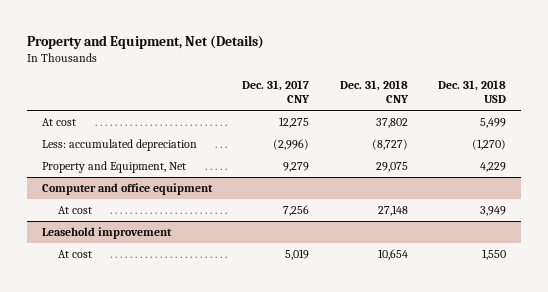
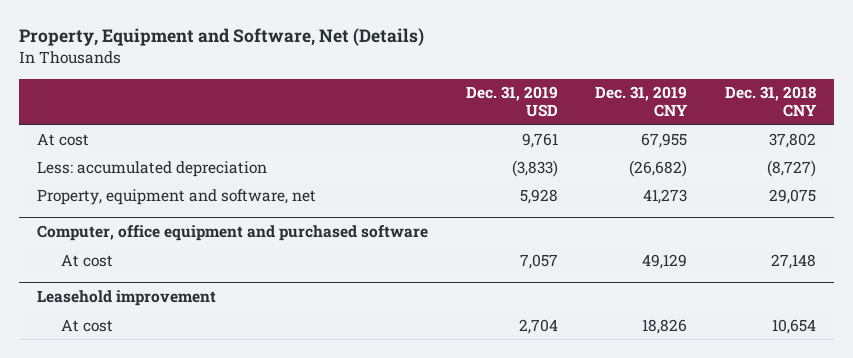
- Property and Equipment, Net (Details)
+ Property, Equipment and Software, Net (Details)
- | Dec. 31, 2017 CNY | Dec. 31, 2018 CNY | Dec. 31, 2018 USD
+ | Dec. 31, 2019 USD | Dec. 31, 2019 CNY | Dec. 31, 2018 CNY
- Property and Equipment, Net | 9,279 | 29,075 | 4,229
- Computer and office equipment
+ Property, equipment and software, net | 5,928 | 41,273 | 29,075
+ Computer, office equipment and purchased software

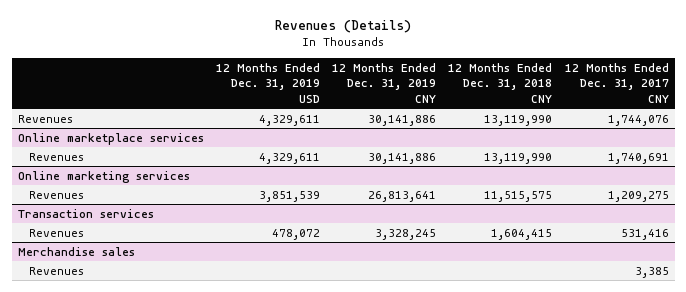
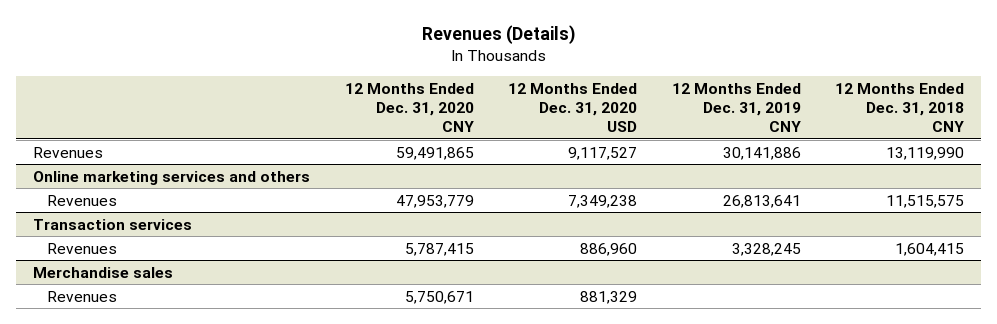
- | 12 Months Ended Dec. 31, 2019 USD | 12 Months Ended Dec. 31, 2019 CNY | 12 Months Ended Dec. 31, 2018 CNY | 12 Months Ended Dec. 31, 2017 CNY
+ | 12 Months Ended Dec. 31, 2020 CNY | 12 Months Ended Dec. 31, 2020 USD | 12 Months Ended Dec. 31, 2019 CNY | 12 Months Ended Dec. 31, 2018 CNY
- Online marketplace services
- Revenues | 4,329,611 | 30,141,886 | 13,119,990 | 1,740,691
- Online marketing services
+ Online marketing services and others

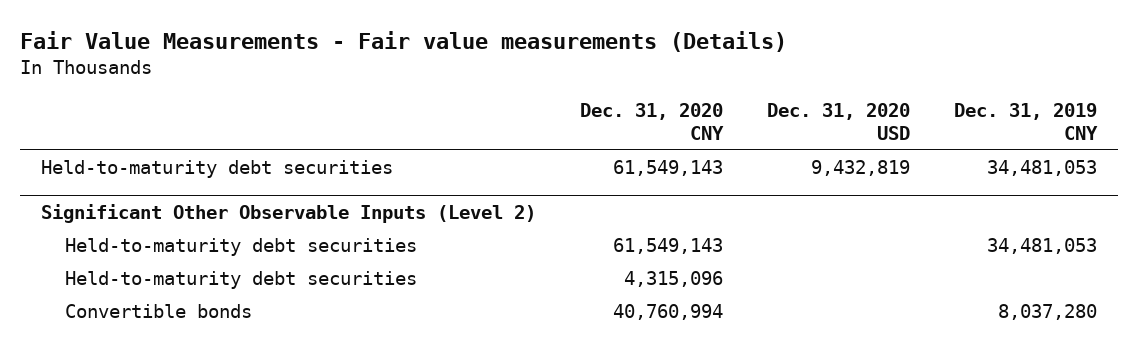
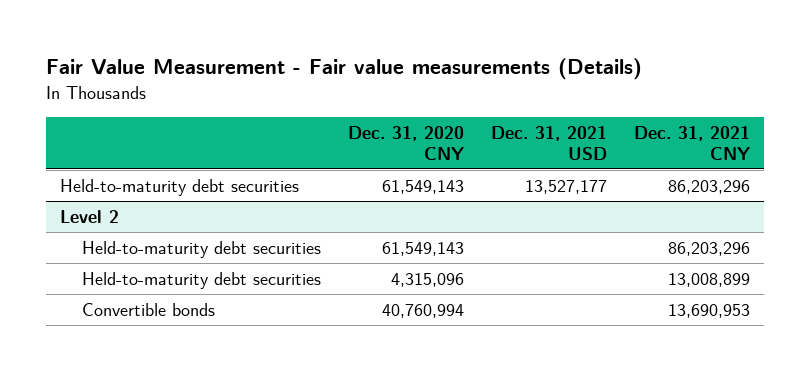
- Fair Value Measurements - Fair value measurements (Details)
+ Fair Value Measurement - Fair value measurements (Details)
- | Dec. 31, 2020 CNY | Dec. 31, 2020 USD | Dec. 31, 2019 CNY
+ | Dec. 31, 2020 CNY | Dec. 31, 2021 USD | Dec. 31, 2021 CNY
- Significant Other Observable Inputs (Level 2)
+ Level 2

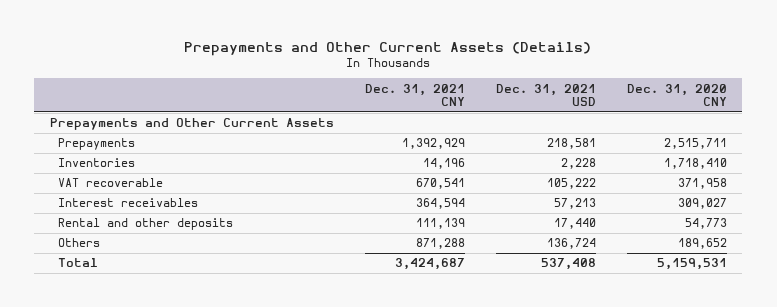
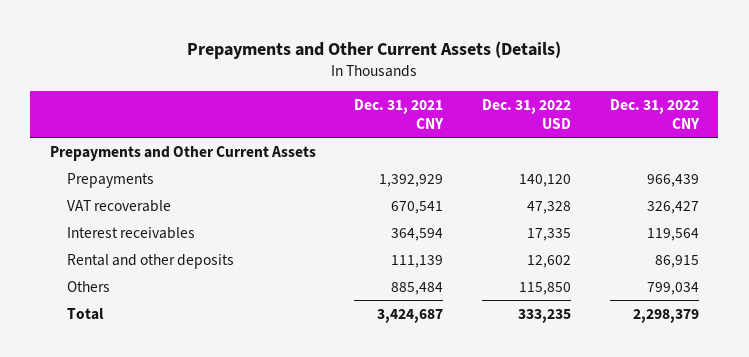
- | Dec. 31, 2021 CNY | Dec. 31, 2021 USD | Dec. 31, 2020 CNY
+ | Dec. 31, 2021 CNY | Dec. 31, 2022 USD | Dec. 31, 2022 CNY
- Inventories | 14,196 | 2,228 | 1,718,410
- Others | 871,288 | 136,724 | 189,652
+ Others | 885,484 | 115,850 | 799,034

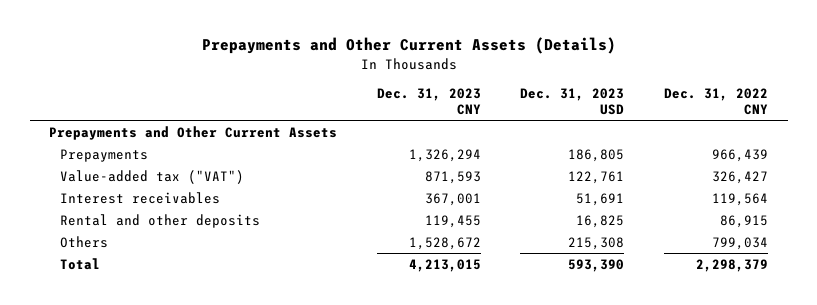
- | Dec. 31, 2021 CNY | Dec. 31, 2022 USD | Dec. 31, 2022 CNY
+ | Dec. 31, 2023 CNY | Dec. 31, 2023 USD | Dec. 31, 2022 CNY
- VAT recoverable | 670,541 | 47,328 | 326,427
+ Value-added tax ("VAT") | 871,593 | 122,761 | 326,427

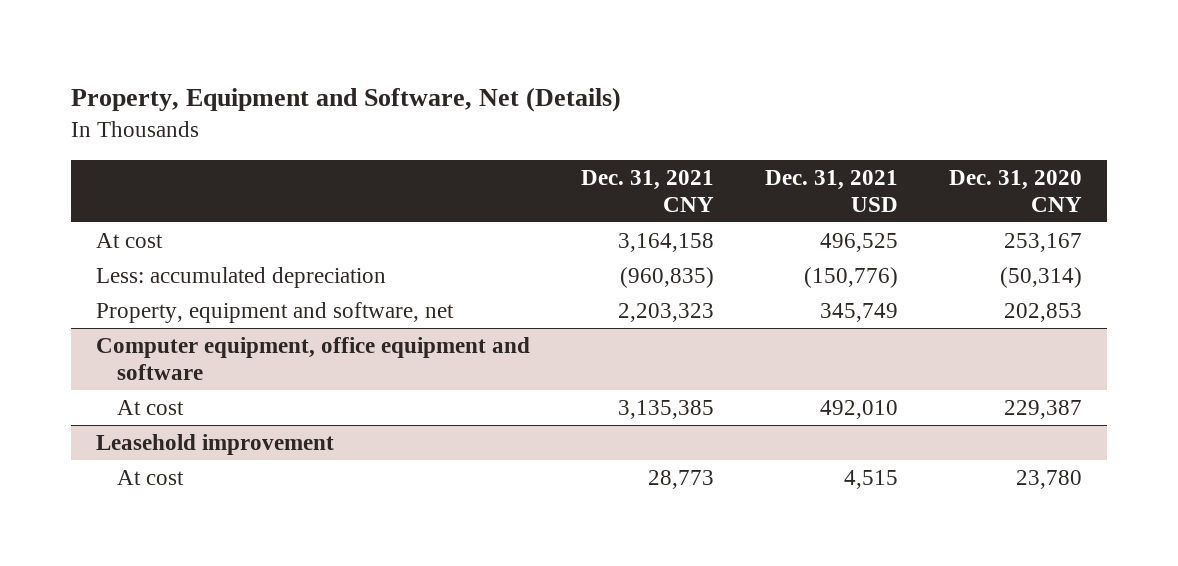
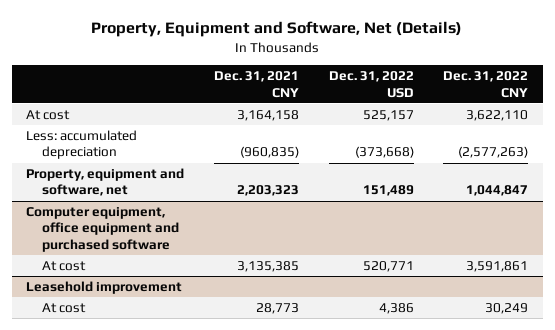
- | Dec. 31, 2021 CNY | Dec. 31, 2021 USD | Dec. 31, 2020 CNY
+ | Dec. 31, 2021 CNY | Dec. 31, 2022 USD | Dec. 31, 2022 CNY
- Computer equipment, office equipment and software
+ Computer equipment, office equipment and purchased software

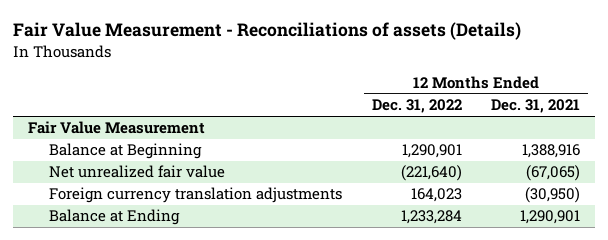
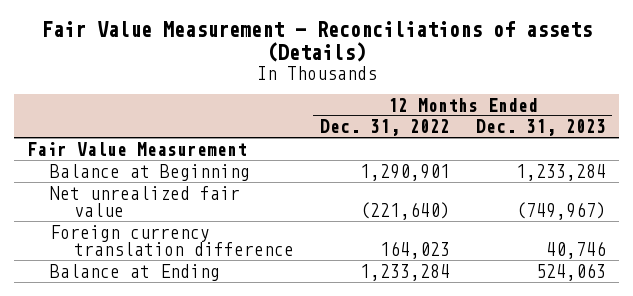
- | 12 Months Ended Dec. 31, 2022 | 12 Months Ended Dec. 31, 2021
+ | 12 Months Ended Dec. 31, 2022 | 12 Months Ended Dec. 31, 2023
- Foreign currency translation adjustments | 164,023 | (30,950)
+ Foreign currency translation difference | 164,023 | 40,746

